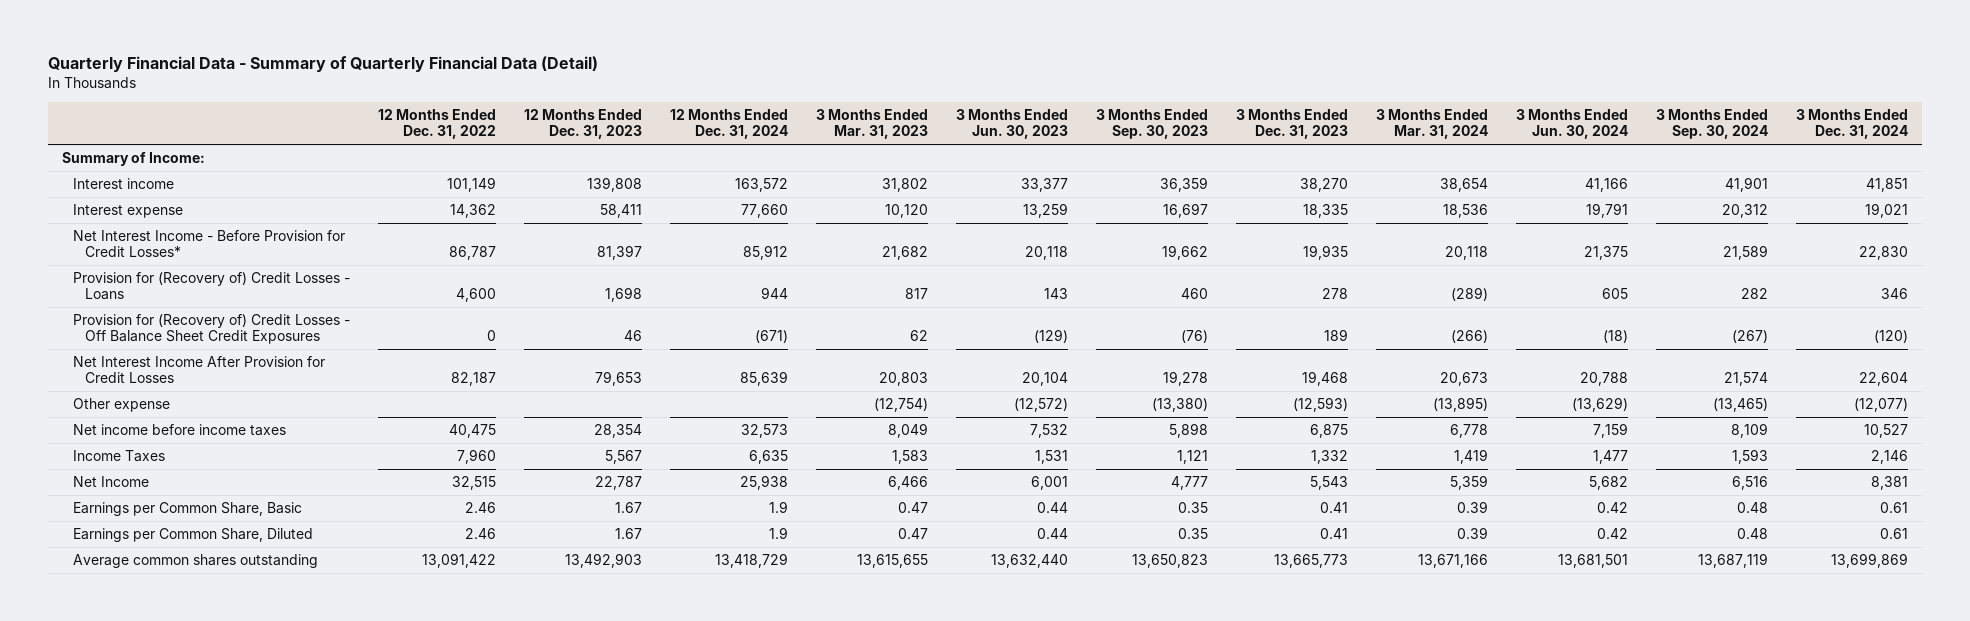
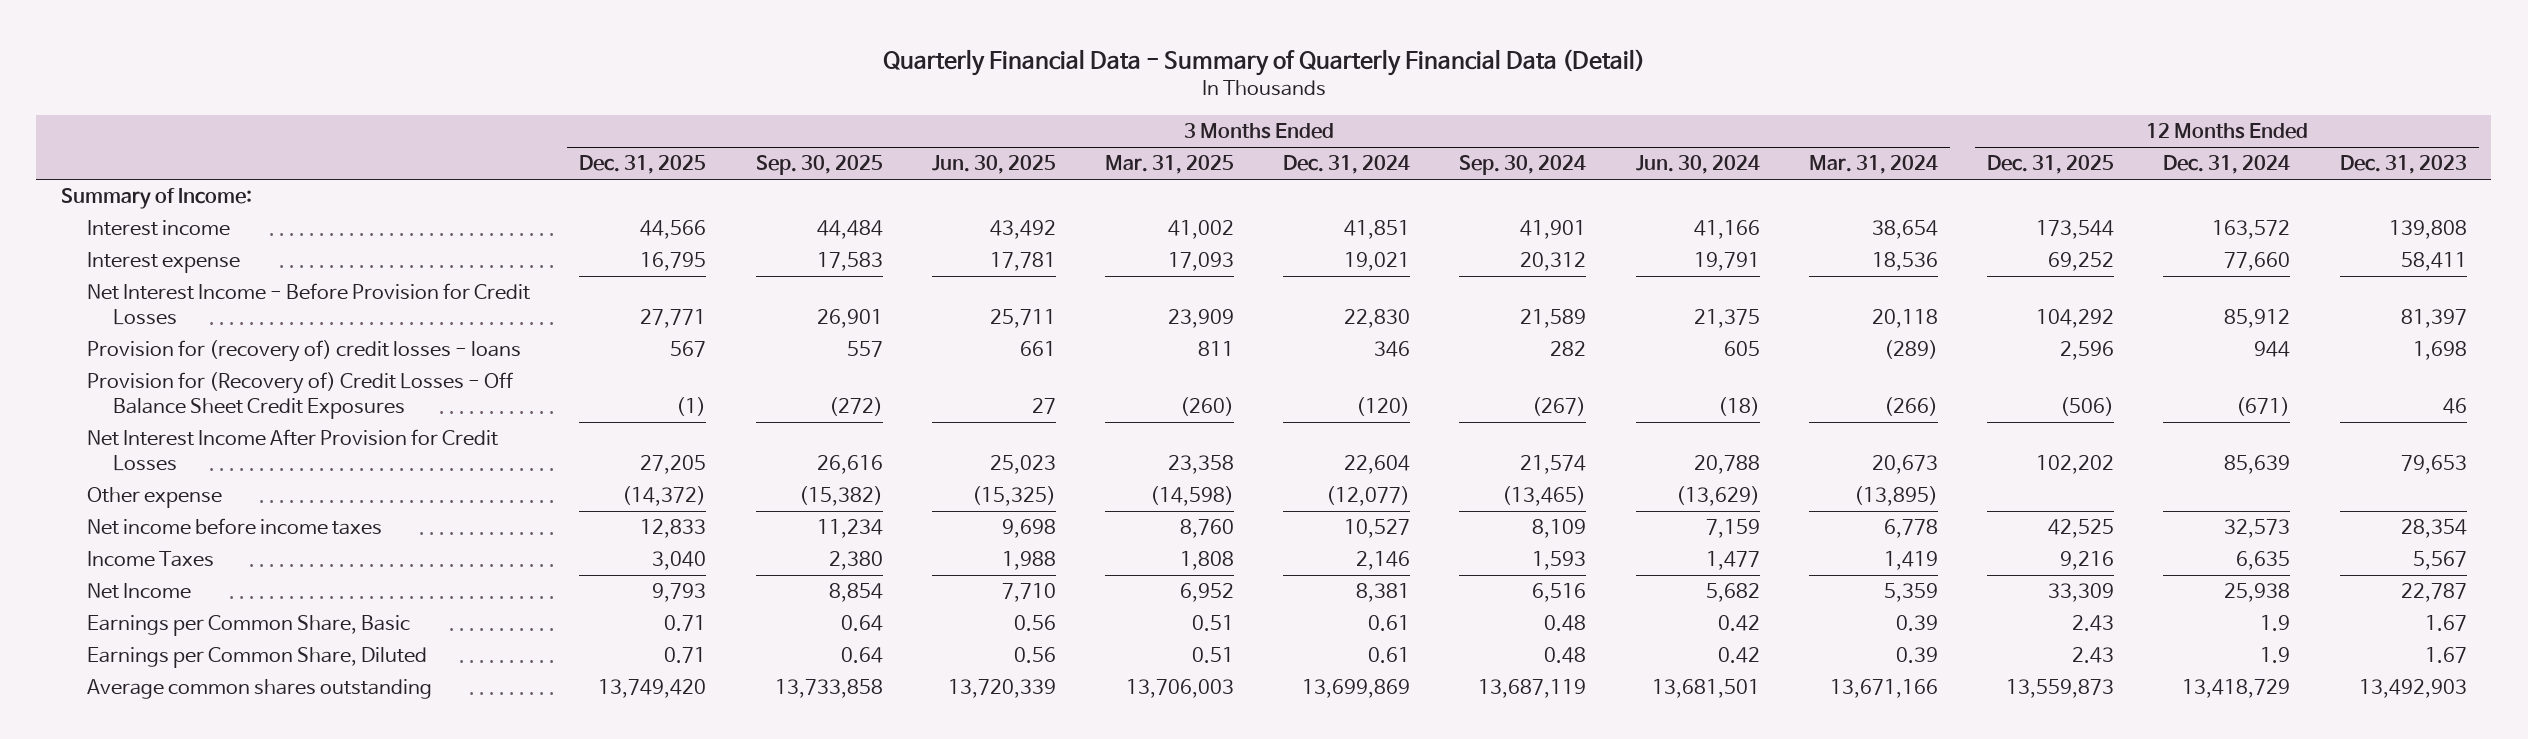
- | 12 Months Ended Dec. 31, 2022 | 12 Months Ended Dec. 31, 2023 | 12 Months Ended Dec. 31, 2024 | 3 Months Ended Mar. 31, 2023 | 3 Months Ended Jun. 30, 2023 | 3 Months Ended Sep. 30, 2023 | 3 Months Ended Dec. 31, 2023 | 3 Months Ended Mar. 31, 2024 | 3 Months Ended Jun. 30, 2024 | 3 Months Ended Sep. 30, 2024 | 3 Months Ended Dec. 31, 2024
+ | 3 Months Ended Dec. 31, 2025 | 3 Months Ended Sep. 30, 2025 | 3 Months Ended Jun. 30, 2025 | 3 Months Ended Mar. 31, 2025 | 3 Months Ended Dec. 31, 2024 | 3 Months Ended Sep. 30, 2024 | 3 Months Ended Jun. 30, 2024 | 3 Months Ended Mar. 31, 2024 | 12 Months Ended Dec. 31, 2025 | 12 Months Ended Dec. 31, 2024 | 12 Months Ended Dec. 31, 2023
- Net Interest Income - Before Provision for Credit Losses* | 86,787 | 81,397 | 85,912 | 21,682 | 20,118 | 19,662 | 19,935 | 20,118 | 21,375 | 21,589 | 22,830
- Provision for (Recovery of) Credit Losses - Loans | 4,600 | 1,698 | 944 | 817 | 143 | 460 | 278 | (289) | 605 | 282 | 346
+ Net Interest Income - Before Provision for Credit Losses | 27,771 | 26,901 | 25,711 | 23,909 | 22,830 | 21,589 | 21,375 | 20,118 | 104,292 | 85,912 | 81,397
+ Provision for (recovery of) credit losses - loans | 567 | 557 | 661 | 811 | 346 | 282 | 605 | (289) | 2,596 | 944 | 1,698

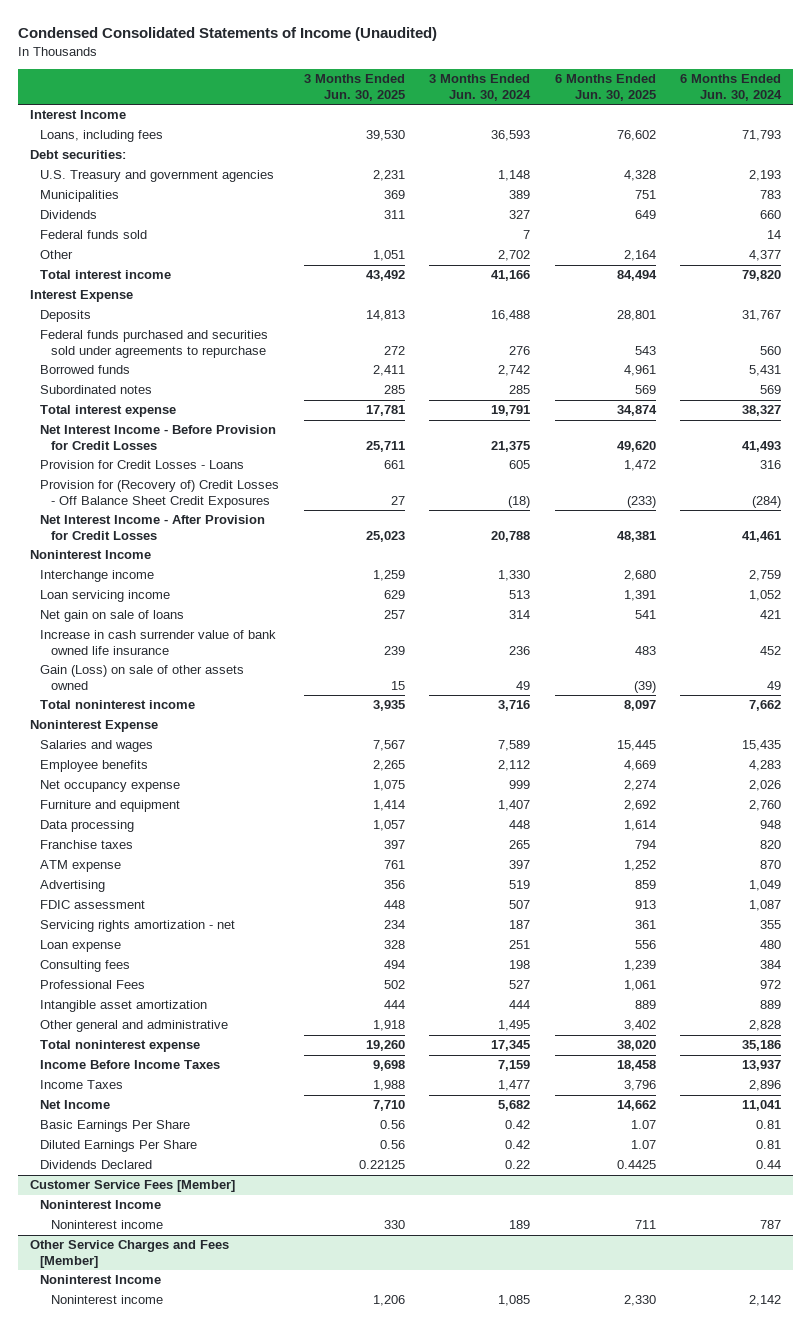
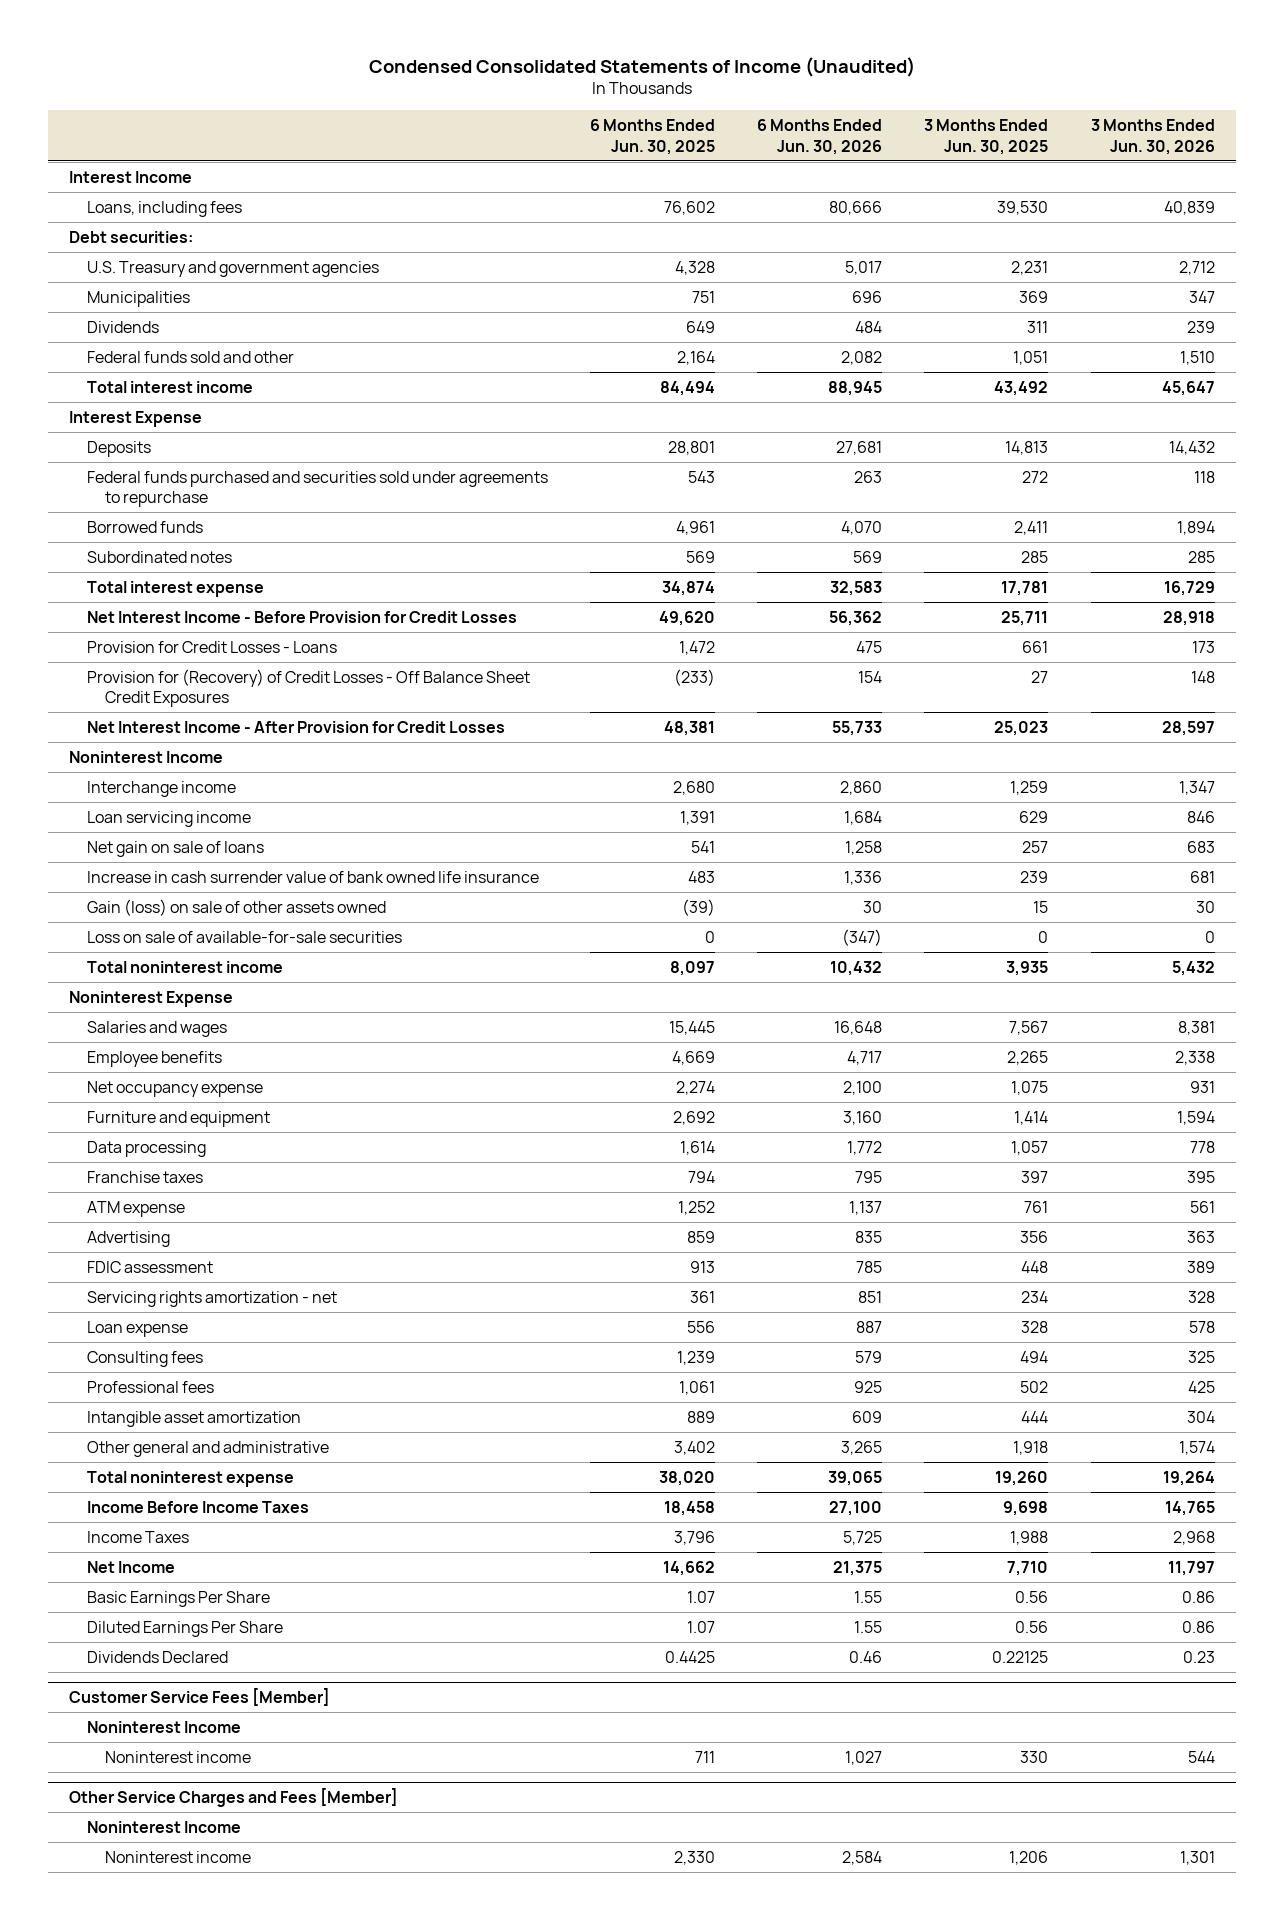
- | 3 Months Ended Jun. 30, 2025 | 3 Months Ended Jun. 30, 2024 | 6 Months Ended Jun. 30, 2025 | 6 Months Ended Jun. 30, 2024
+ | 6 Months Ended Jun. 30, 2025 | 6 Months Ended Jun. 30, 2026 | 3 Months Ended Jun. 30, 2025 | 3 Months Ended Jun. 30, 2026
- Federal funds sold | | 7 | | 14
- Other | 1,051 | 2,702 | 2,164 | 4,377
+ Federal funds sold and other | 2,164 | 2,082 | 1,051 | 1,510
- Provision for (Recovery of) Credit Losses - Off Balance Sheet Credit Exposures | 27 | (18) | (233) | (284)
+ Provision for (Recovery) of Credit Losses - Off Balance Sheet Credit Exposures | (233) | 154 | 27 | 148
- Gain (Loss) on sale of other assets owned | 15 | 49 | (39) | 49
+ Gain (loss) on sale of other assets owned | (39) | 30 | 15 | 30
+ Loss on sale of available-for-sale securities | 0 | (347) | 0 | 0
- Professional Fees | 502 | 527 | 1,061 | 972
+ Professional fees | 1,061 | 925 | 502 | 425

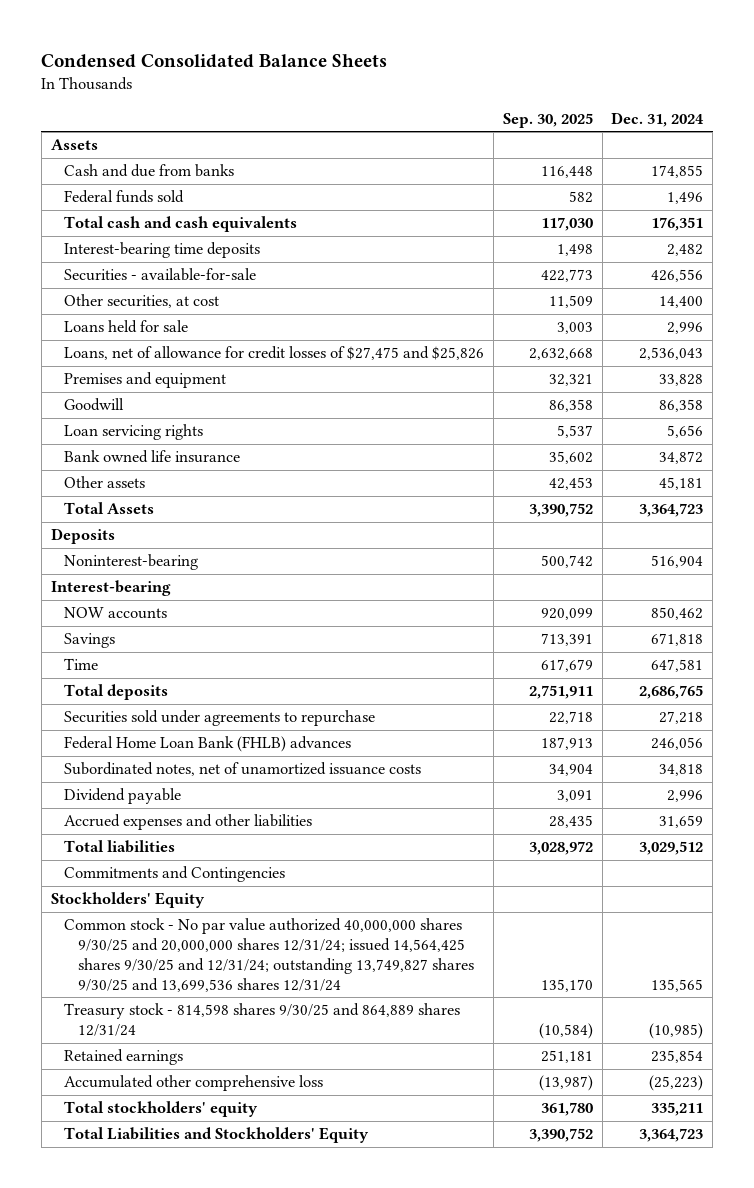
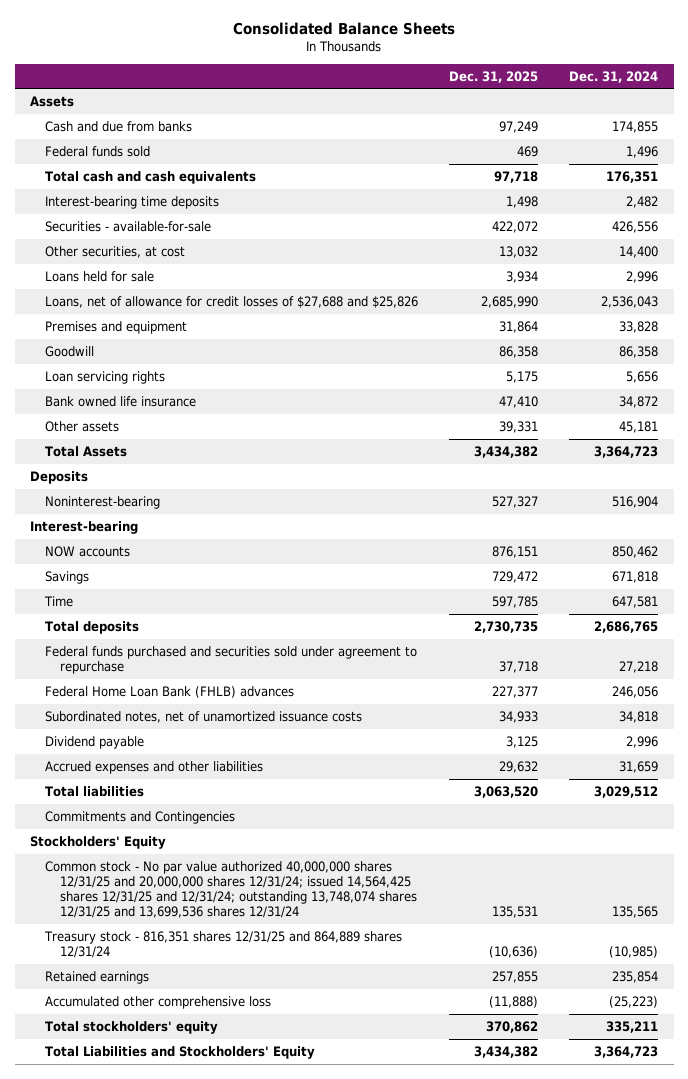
- Condensed Consolidated Balance Sheets
+ Consolidated Balance Sheets
- | Sep. 30, 2025 | Dec. 31, 2024
+ | Dec. 31, 2025 | Dec. 31, 2024
- Loans, net of allowance for credit losses of $27,475 and $25,826 | 2,632,668 | 2,536,043
+ Loans, net of allowance for credit losses of $27,688 and $25,826 | 2,685,990 | 2,536,043
- Securities sold under agreements to repurchase | 22,718 | 27,218
+ Federal funds purchased and securities sold under agreement to repurchase | 37,718 | 27,218
- Common stock - No par value authorized 40,000,000 shares 9/30/25 and 20,000,000 shares 12/31/24; issued 14,564,425 shares 9/30/25 and 12/31/24; outstanding 13,749,827 shares 9/30/25 and 13,699,536 shares 12/31/24 | 135,170 | 135,565
- Treasury stock - 814,598 shares 9/30/25 and 864,889 shares 12/31/24 | (10,584) | (10,985)
+ Common stock - No par value authorized 40,000,000 shares 12/31/25 and 20,000,000 shares 12/31/24; issued 14,564,425 shares 12/31/25 and 12/31/24; outstanding 13,748,074 shares 12/31/25 and 13,699,536 shares 12/31/24 | 135,531 | 135,565
+ Treasury stock - 816,351 shares 12/31/25 and 864,889 shares 12/31/24 | (10,636) | (10,985)

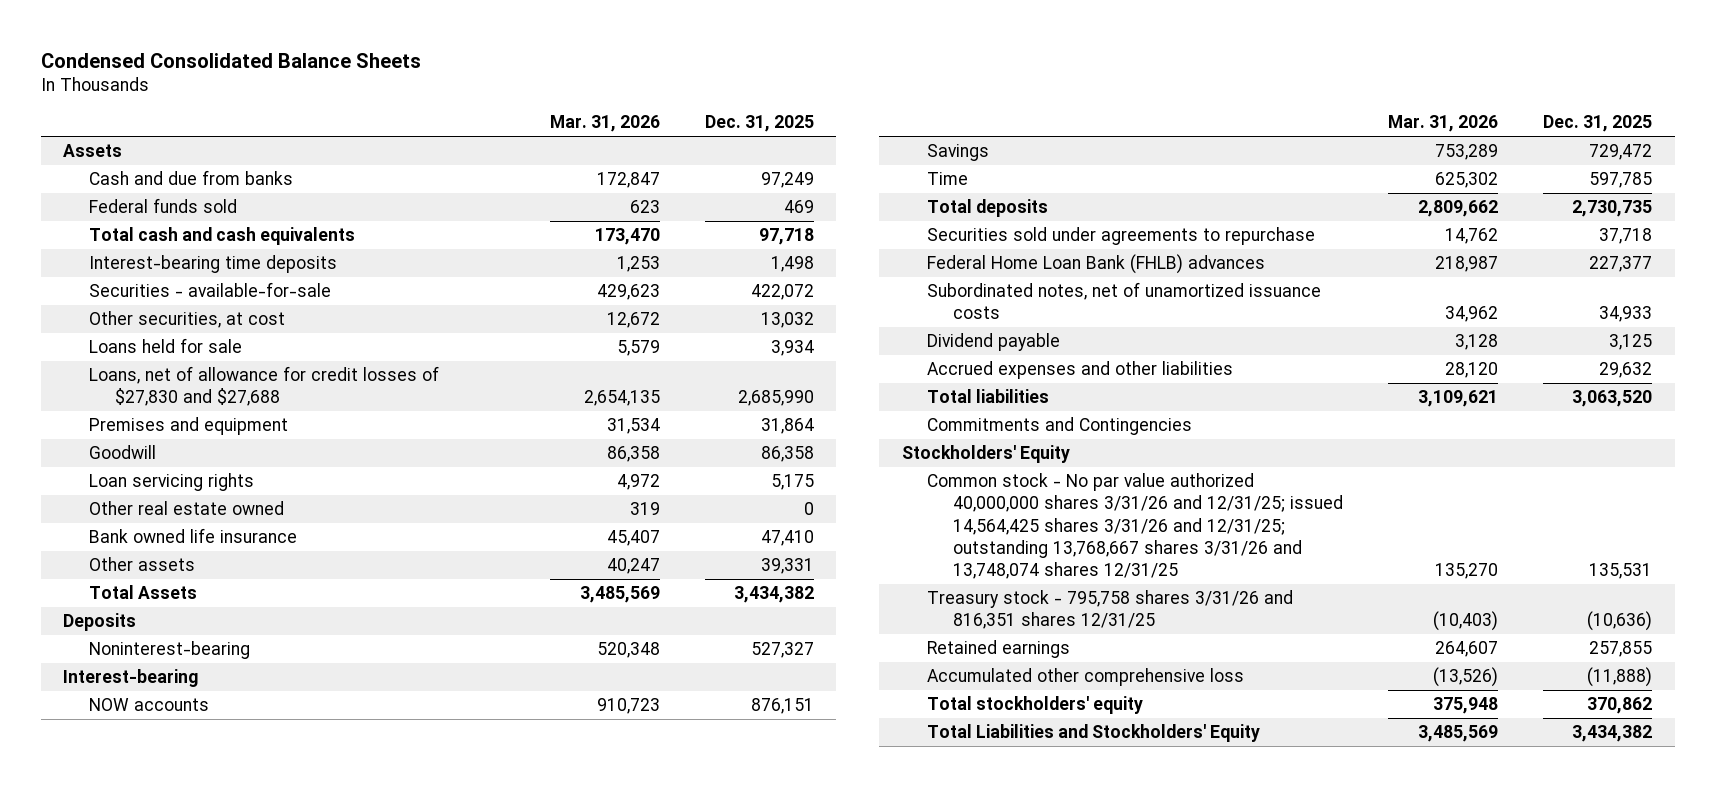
- Consolidated Balance Sheets
+ Condensed Consolidated Balance Sheets
- | Dec. 31, 2025 | Dec. 31, 2024
+ | Mar. 31, 2026 | Dec. 31, 2025
- Loans, net of allowance for credit losses of $27,688 and $25,826 | 2,685,990 | 2,536,043
+ Loans, net of allowance for credit losses of $27,830 and $27,688 | 2,654,135 | 2,685,990
+ Other real estate owned | 319 | 0
- Federal funds purchased and securities sold under agreement to repurchase | 37,718 | 27,218
+ Securities sold under agreements to repurchase | 14,762 | 37,718
- Common stock - No par value authorized 40,000,000 shares 12/31/25 and 20,000,000 shares 12/31/24; issued 14,564,425 shares 12/31/25 and 12/31/24; outstanding 13,748,074 shares 12/31/25 and 13,699,536 shares 12/31/24 | 135,531 | 135,565
- Treasury stock - 816,351 shares 12/31/25 and 864,889 shares 12/31/24 | (10,636) | (10,985)
+ Common stock - No par value authorized 40,000,000 shares 3/31/26 and 12/31/25; issued 14,564,425 shares 3/31/26 and 12/31/25; outstanding 13,768,667 shares 3/31/26 and 13,748,074 shares 12/31/25 | 135,270 | 135,531
+ Treasury stock - 795,758 shares 3/31/26 and 816,351 shares 12/31/25 | (10,403) | (10,636)

